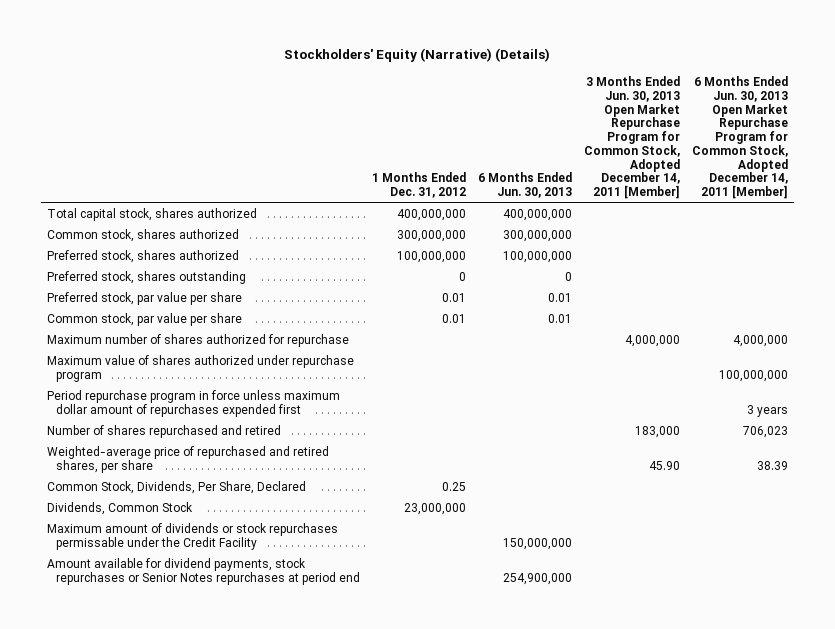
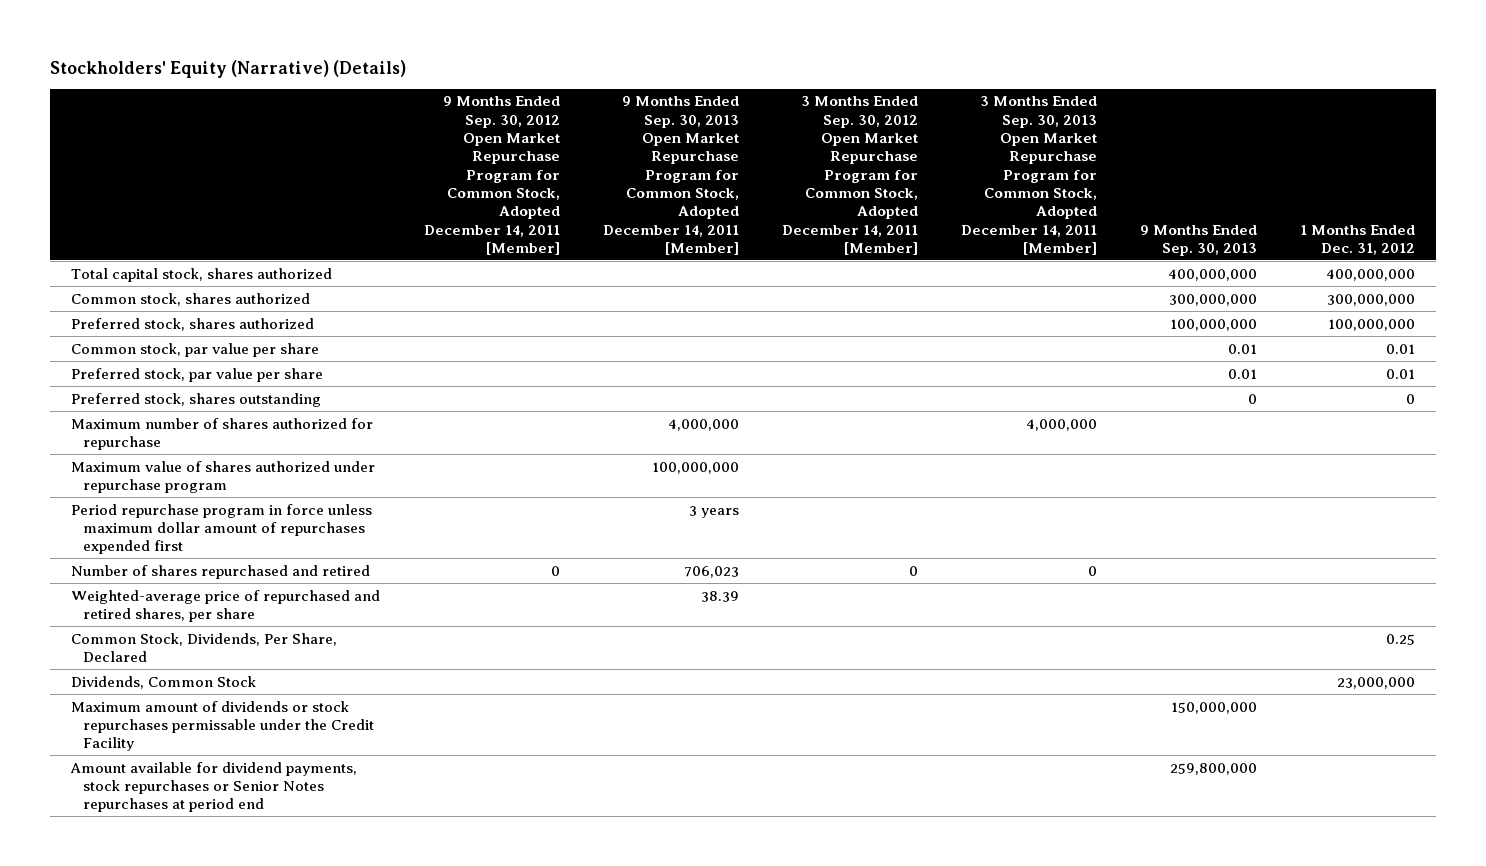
- | 1 Months Ended Dec. 31, 2012 | 6 Months Ended Jun. 30, 2013 | 3 Months Ended Jun. 30, 2013 Open Market Repurchase Program for Common Stock, Adopted December 14, 2011 [Member] | 6 Months Ended Jun. 30, 2013 Open Market Repurchase Program for Common Stock, Adopted December 14, 2011 [Member]
+ | 9 Months Ended Sep. 30, 2012 Open Market Repurchase Program for Common Stock, Adopted December 14, 2011 [Member] | 9 Months Ended Sep. 30, 2013 Open Market Repurchase Program for Common Stock, Adopted December 14, 2011 [Member] | 3 Months Ended Sep. 30, 2012 Open Market Repurchase Program for Common Stock, Adopted December 14, 2011 [Member] | 3 Months Ended Sep. 30, 2013 Open Market Repurchase Program for Common Stock, Adopted December 14, 2011 [Member] | 9 Months Ended Sep. 30, 2013 | 1 Months Ended Dec. 31, 2012
moved down: Preferred stock, par value per share | | | | | 0.01 | 0.01
moved down: Preferred stock, shares outstanding | | | | | 0 | 0

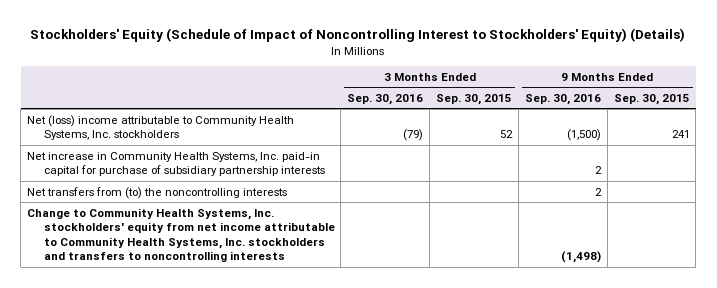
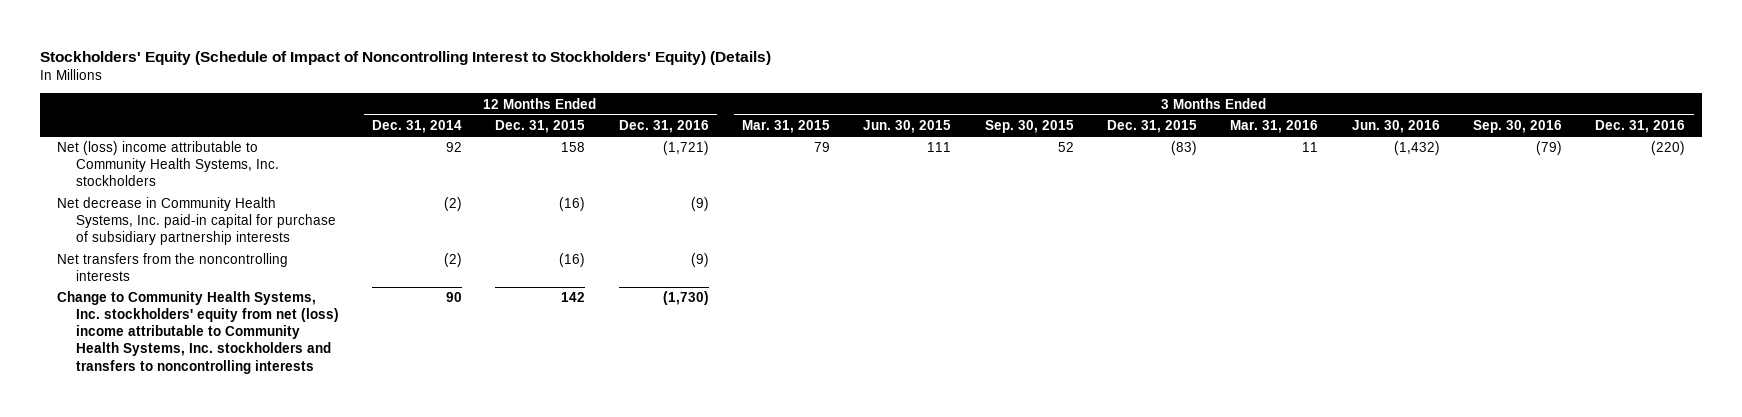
- | 3 Months Ended Sep. 30, 2016 | 3 Months Ended Sep. 30, 2015 | 9 Months Ended Sep. 30, 2016 | 9 Months Ended Sep. 30, 2015
+ | 12 Months Ended Dec. 31, 2014 | 12 Months Ended Dec. 31, 2015 | 12 Months Ended Dec. 31, 2016 | 3 Months Ended Mar. 31, 2015 | 3 Months Ended Jun. 30, 2015 | 3 Months Ended Sep. 30, 2015 | 3 Months Ended Dec. 31, 2015 | 3 Months Ended Mar. 31, 2016 | 3 Months Ended Jun. 30, 2016 | 3 Months Ended Sep. 30, 2016 | 3 Months Ended Dec. 31, 2016
- Net increase in Community Health Systems, Inc. paid-in capital for purchase of subsidiary partnership interests | | | 2 |
- Net transfers from (to) the noncontrolling interests | | | 2 |
- Change to Community Health Systems, Inc. stockholders' equity from net income attributable to Community Health Systems, Inc. stockholders and transfers to noncontrolling interests | | | (1,498) |
+ Net decrease in Community Health Systems, Inc. paid-in capital for purchase of subsidiary partnership interests | (2) | (16) | (9) | | | | | | | |
+ Net transfers from the noncontrolling interests | (2) | (16) | (9) | | | | | | | |
+ Change to Community Health Systems, Inc. stockholders' equity from net (loss) income attributable to Community Health Systems, Inc. stockholders and transfers to noncontrolling interests | 90 | 142 | (1,730) | | | | | | | |

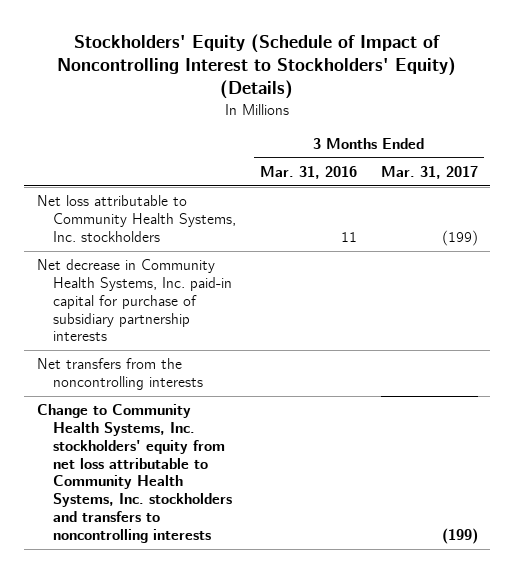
- | 12 Months Ended Dec. 31, 2014 | 12 Months Ended Dec. 31, 2015 | 12 Months Ended Dec. 31, 2016 | 3 Months Ended Mar. 31, 2015 | 3 Months Ended Jun. 30, 2015 | 3 Months Ended Sep. 30, 2015 | 3 Months Ended Dec. 31, 2015 | 3 Months Ended Mar. 31, 2016 | 3 Months Ended Jun. 30, 2016 | 3 Months Ended Sep. 30, 2016 | 3 Months Ended Dec. 31, 2016
+ | 3 Months Ended Mar. 31, 2016 | 3 Months Ended Mar. 31, 2017
- Net (loss) income attributable to Community Health Systems, Inc. stockholders | 92 | 158 | (1,721) | 79 | 111 | 52 | (83) | 11 | (1,432) | (79) | (220)
+ Net loss attributable to Community Health Systems, Inc. stockholders | 11 | (199)
- Change to Community Health Systems, Inc. stockholders' equity from net (loss) income attributable to Community Health Systems, Inc. stockholders and transfers to noncontrolling interests | 90 | 142 | (1,730) | | | | | | | |
+ Change to Community Health Systems, Inc. stockholders' equity from net loss attributable to Community Health Systems, Inc. stockholders and transfers to noncontrolling interests | | (199)

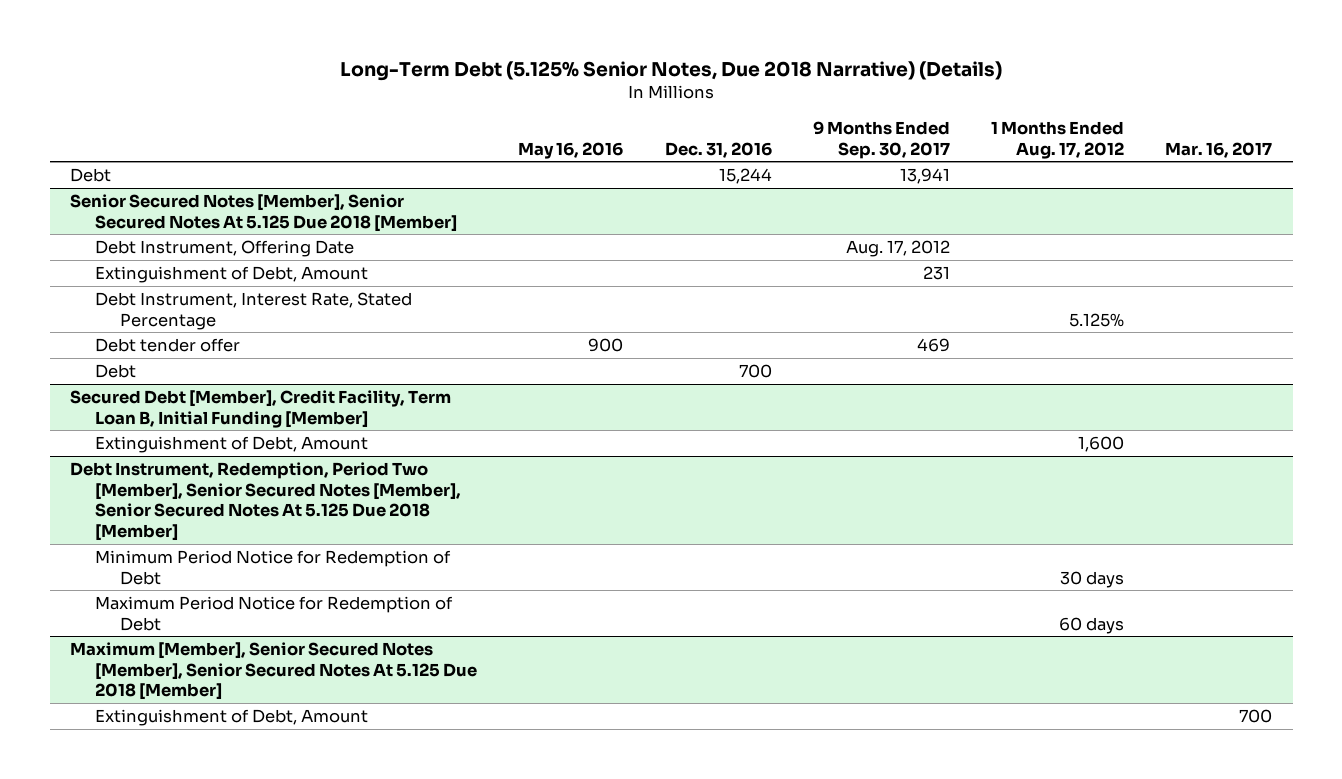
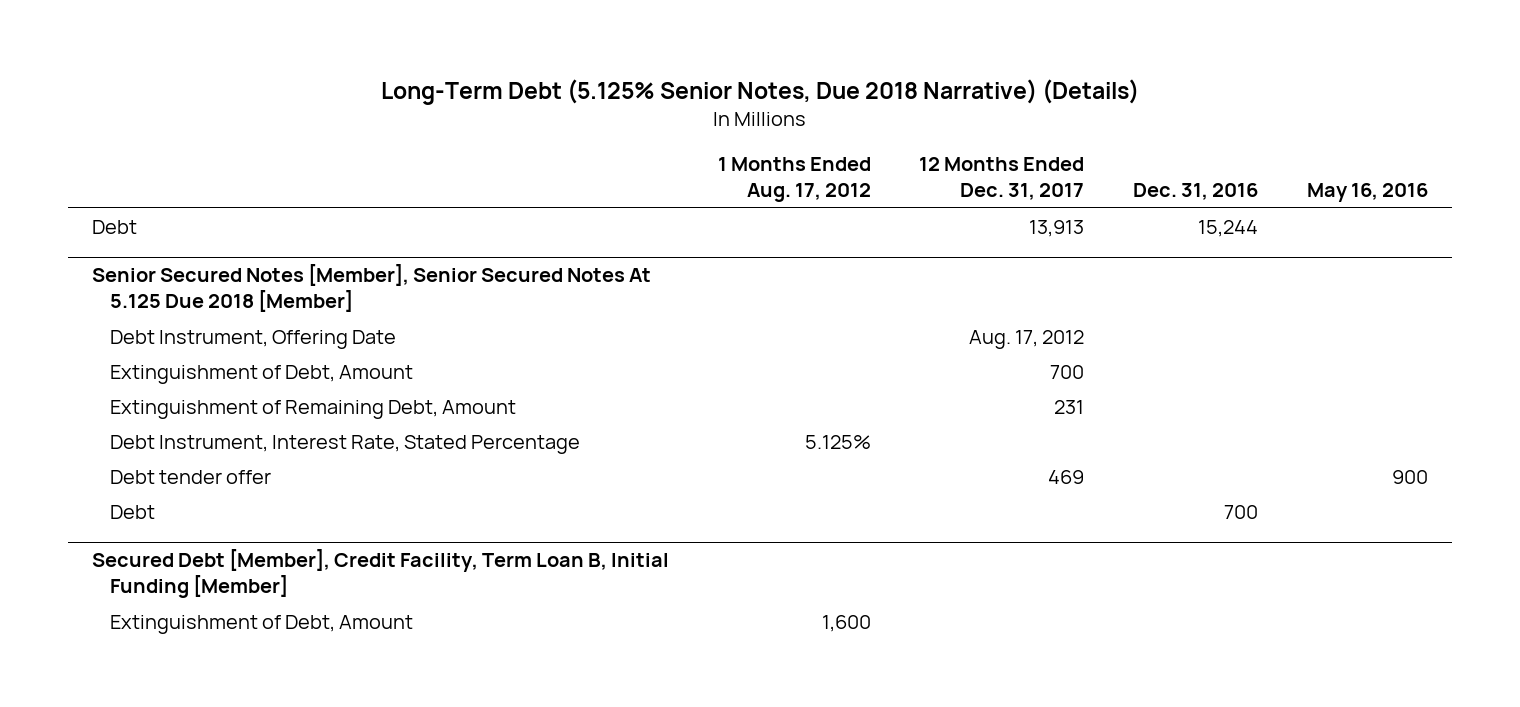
- | May 16, 2016 | Dec. 31, 2016 | 9 Months Ended Sep. 30, 2017 | 1 Months Ended Aug. 17, 2012 | Mar. 16, 2017
+ | 1 Months Ended Aug. 17, 2012 | 12 Months Ended Dec. 31, 2017 | Dec. 31, 2016 | May 16, 2016
@ Senior Secured Notes [Member], Senior Secured Notes At 5.125 Due 2018 [Member]
+ Extinguishment of Remaining Debt, Amount | | 231 | |
- Debt Instrument, Redemption, Period Two [Member], Senior Secured Notes [Member], Senior Secured Notes At 5.125 Due 2018 [Member]
- Minimum Period Notice for Redemption of Debt | | | | 30 days |
- Maximum Period Notice for Redemption of Debt | | | | 60 days |
- Maximum [Member], Senior Secured Notes [Member], Senior Secured Notes At 5.125 Due 2018 [Member]
- Extinguishment of Debt, Amount | | | | | 700

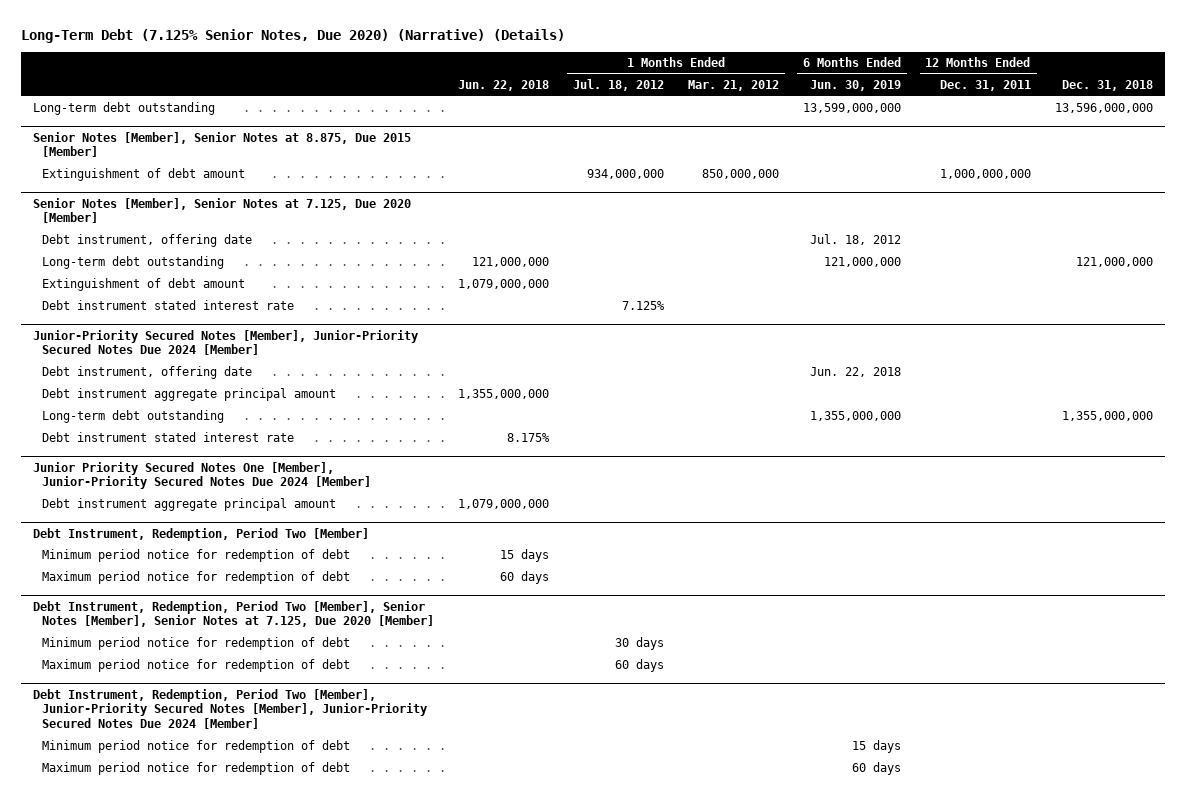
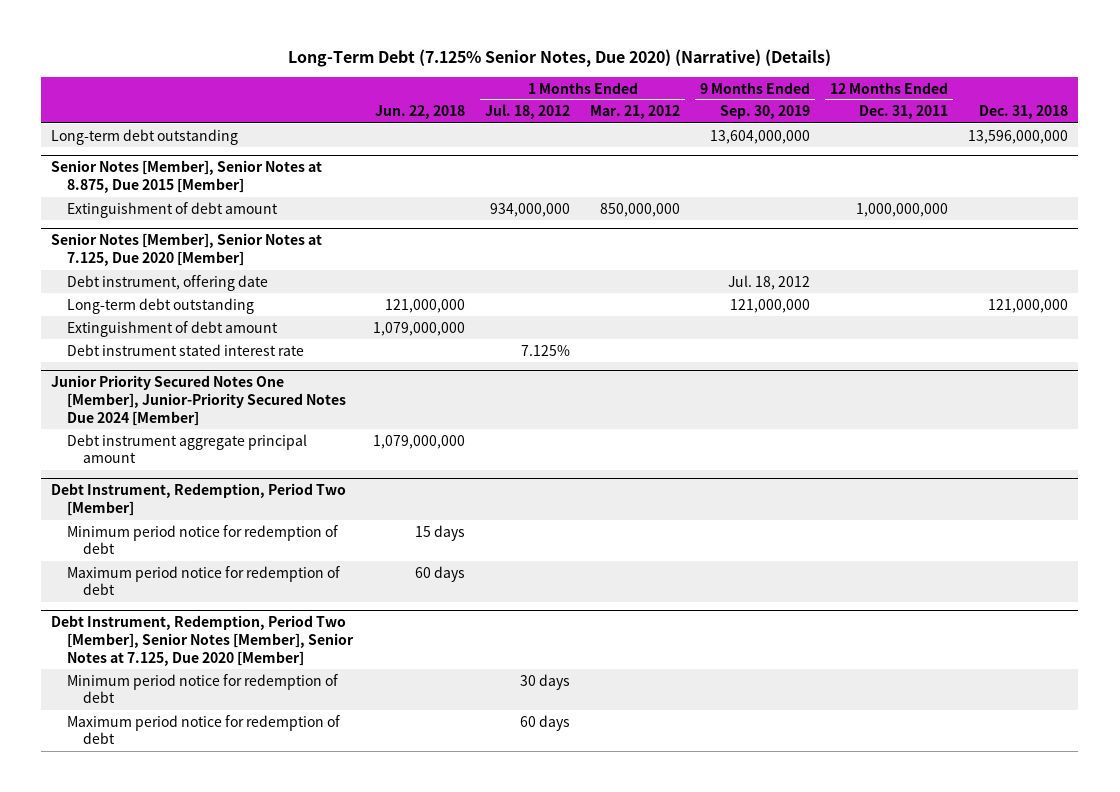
- | Jun. 22, 2018 | 1 Months Ended Jul. 18, 2012 | 1 Months Ended Mar. 21, 2012 | 6 Months Ended Jun. 30, 2019 | 12 Months Ended Dec. 31, 2011 | Dec. 31, 2018
+ | Jun. 22, 2018 | 1 Months Ended Jul. 18, 2012 | 1 Months Ended Mar. 21, 2012 | 9 Months Ended Sep. 30, 2019 | 12 Months Ended Dec. 31, 2011 | Dec. 31, 2018
- Junior-Priority Secured Notes [Member], Junior-Priority Secured Notes Due 2024 [Member]
- Debt instrument, offering date | | | | Jun. 22, 2018 | |
- Debt instrument aggregate principal amount | 1,355,000,000 | | | | |
- Long-term debt outstanding | | | | 1,355,000,000 | | 1,355,000,000
- Debt instrument stated interest rate | 8.175% | | | | |
- Debt Instrument, Redemption, Period Two [Member], Junior-Priority Secured Notes [Member], Junior-Priority Secured Notes Due 2024 [Member]
- Minimum period notice for redemption of debt | | | | 15 days | |
- Maximum period notice for redemption of debt | | | | 60 days | |

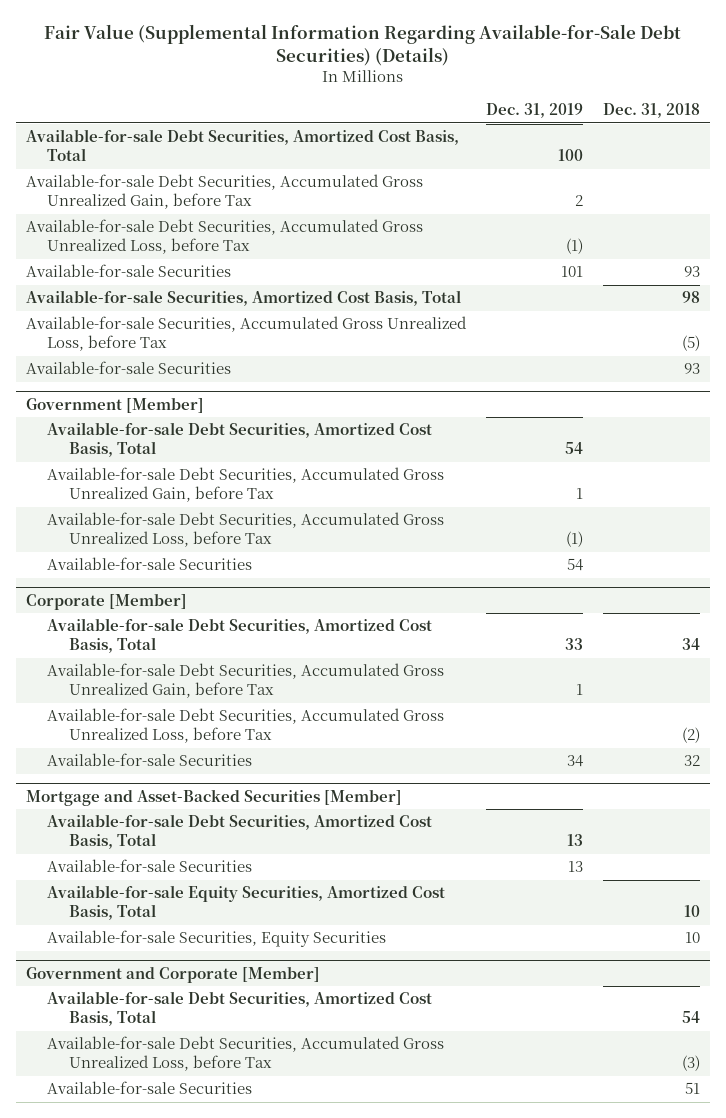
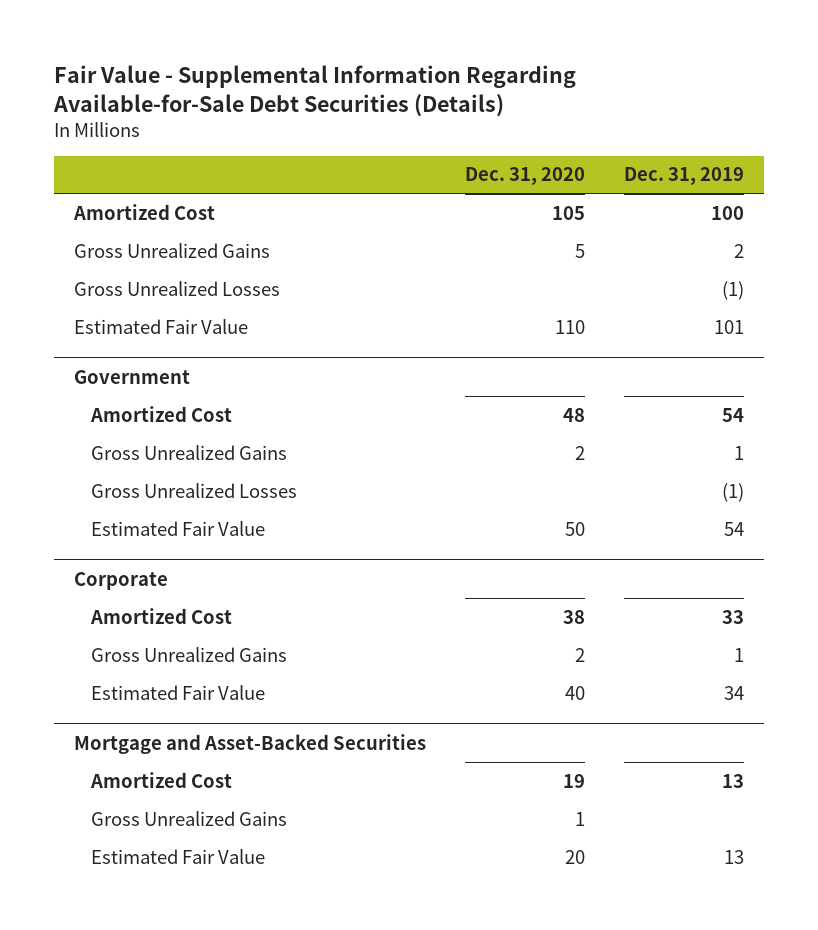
- Fair Value (Supplemental Information Regarding Available-for-Sale Debt Securities) (Details)
+ Fair Value - Supplemental Information Regarding Available-for-Sale Debt Securities (Details)
- | Dec. 31, 2019 | Dec. 31, 2018
+ | Dec. 31, 2020 | Dec. 31, 2019
- Available-for-sale Debt Securities, Amortized Cost Basis, Total | 100 |
- Available-for-sale Debt Securities, Accumulated Gross Unrealized Gain, before Tax | 2 |
- Available-for-sale Debt Securities, Accumulated Gross Unrealized Loss, before Tax | (1) |
- Available-for-sale Securities | 101 | 93
- Available-for-sale Securities, Amortized Cost Basis, Total | | 98
- Available-for-sale Securities, Accumulated Gross Unrealized Loss, before Tax | | (5)
- Available-for-sale Securities | | 93
- Government [Member]
- Available-for-sale Debt Securities, Amortized Cost Basis, Total | 54 |
- Available-for-sale Debt Securities, Accumulated Gross Unrealized Gain, before Tax | 1 |
- Available-for-sale Debt Securities, Accumulated Gross Unrealized Loss, before Tax | (1) |
- Available-for-sale Securities | 54 |
- Corporate [Member]
- Available-for-sale Debt Securities, Amortized Cost Basis, Total | 33 | 34
- Available-for-sale Debt Securities, Accumulated Gross Unrealized Gain, before Tax | 1 |
- Available-for-sale Debt Securities, Accumulated Gross Unrealized Loss, before Tax | | (2)
- Available-for-sale Securities | 34 | 32
- Mortgage and Asset-Backed Securities [Member]
- Available-for-sale Debt Securities, Amortized Cost Basis, Total | 13 |
- Available-for-sale Securities | 13 |
- Available-for-sale Equity Securities, Amortized Cost Basis, Total | | 10
- Available-for-sale Securities, Equity Securities | | 10
- Government and Corporate [Member]
- Available-for-sale Debt Securities, Amortized Cost Basis, Total | | 54
- Available-for-sale Debt Securities, Accumulated Gross Unrealized Loss, before Tax | | (3)
- Available-for-sale Securities | | 51
+ Amortized Cost | 105 | 100
+ Gross Unrealized Gains | 5 | 2
+ Gross Unrealized Losses | | (1)
+ Estimated Fair Value | 110 | 101
+ Government
+ Amortized Cost | 48 | 54
+ Gross Unrealized Gains | 2 | 1
+ Gross Unrealized Losses | | (1)
+ Estimated Fair Value | 50 | 54
+ Corporate
+ Amortized Cost | 38 | 33
+ Gross Unrealized Gains | 2 | 1
+ Estimated Fair Value | 40 | 34
+ Mortgage and Asset-Backed Securities
+ Amortized Cost | 19 | 13
+ Gross Unrealized Gains | 1 |
+ Estimated Fair Value | 20 | 13

